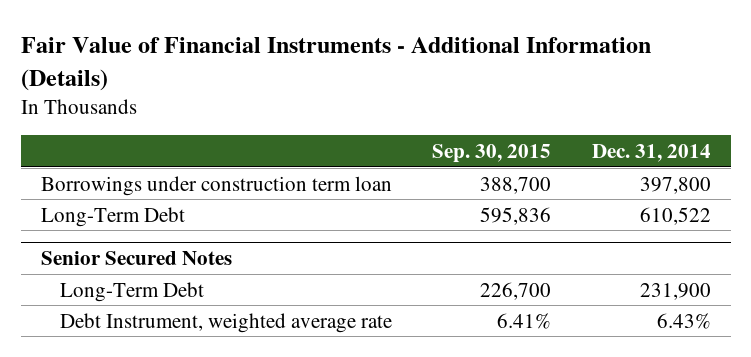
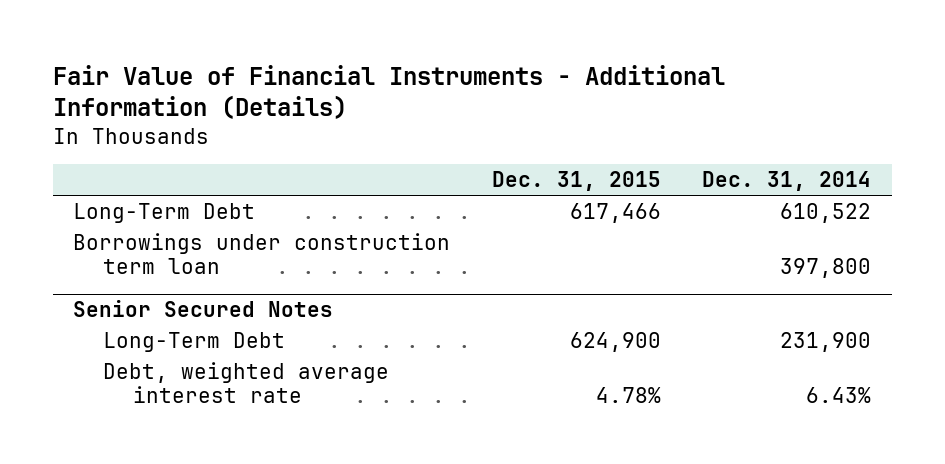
- | Sep. 30, 2015 | Dec. 31, 2014
+ | Dec. 31, 2015 | Dec. 31, 2014
moved down: Borrowings under construction term loan | | 397,800
@ Senior Secured Notes
- Debt Instrument, weighted average rate | 6.41% | 6.43%
+ Debt, weighted average interest rate | 4.78% | 6.43%

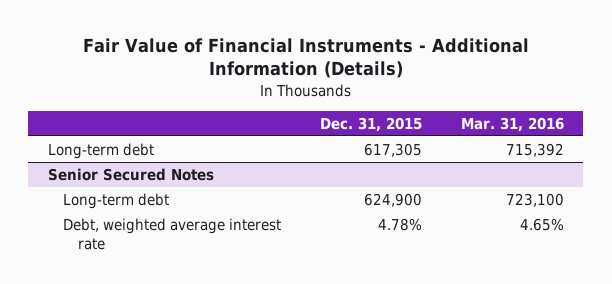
- | Dec. 31, 2015 | Dec. 31, 2014
+ | Dec. 31, 2015 | Mar. 31, 2016
- Long-Term Debt | 617,466 | 610,522
- Borrowings under construction term loan | | 397,800
+ Long-term debt | 617,305 | 715,392
@ Senior Secured Notes
- Long-Term Debt | 624,900 | 231,900
+ Long-term debt | 624,900 | 723,100

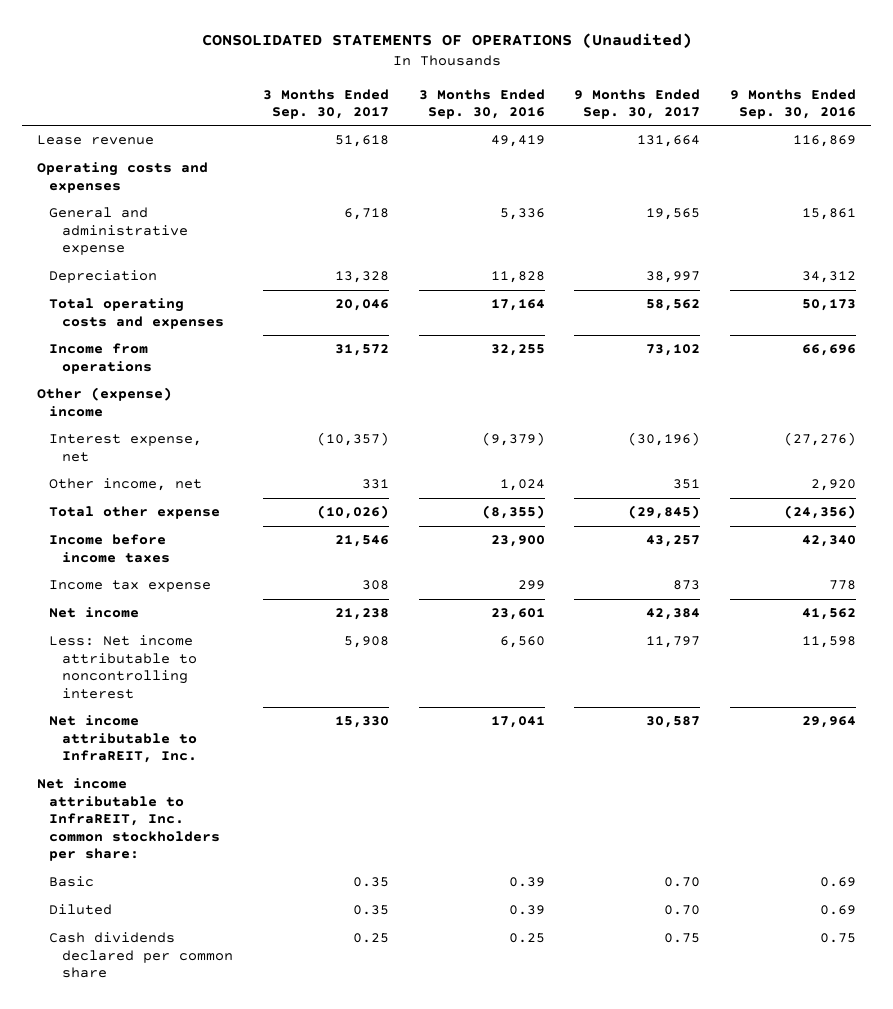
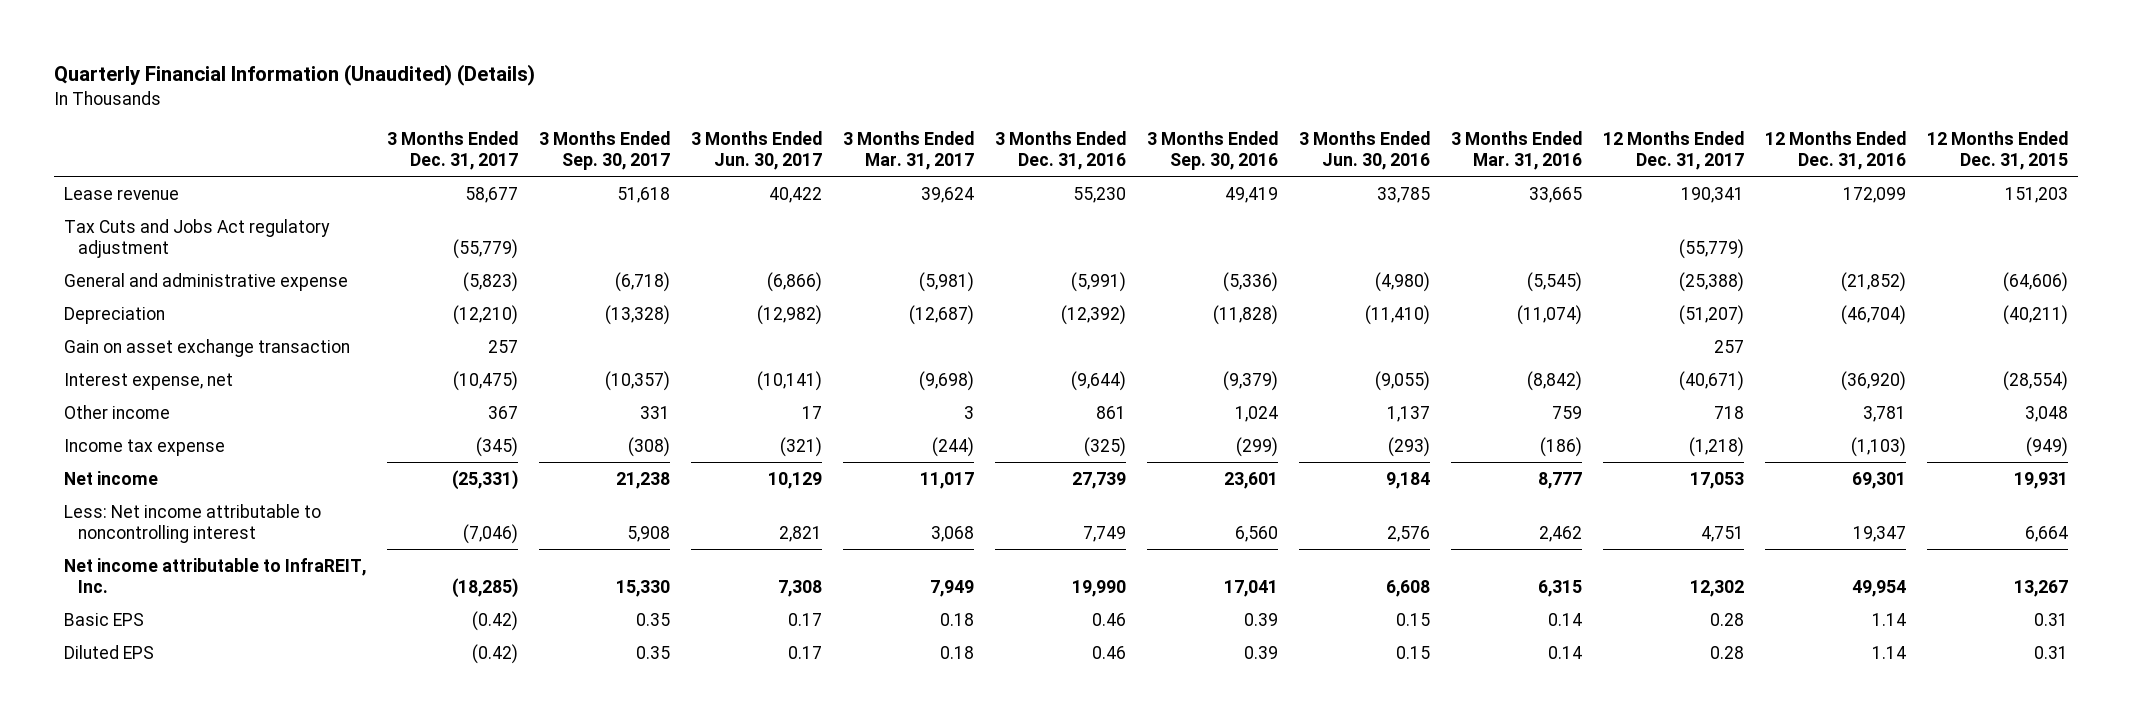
- CONSOLIDATED STATEMENTS OF OPERATIONS (Unaudited)
+ Quarterly Financial Information (Unaudited) (Details)
- | 3 Months Ended Sep. 30, 2017 | 3 Months Ended Sep. 30, 2016 | 9 Months Ended Sep. 30, 2017 | 9 Months Ended Sep. 30, 2016
+ | 3 Months Ended Dec. 31, 2017 | 3 Months Ended Sep. 30, 2017 | 3 Months Ended Jun. 30, 2017 | 3 Months Ended Mar. 31, 2017 | 3 Months Ended Dec. 31, 2016 | 3 Months Ended Sep. 30, 2016 | 3 Months Ended Jun. 30, 2016 | 3 Months Ended Mar. 31, 2016 | 12 Months Ended Dec. 31, 2017 | 12 Months Ended Dec. 31, 2016 | 12 Months Ended Dec. 31, 2015
- Operating costs and expenses
- General and administrative expense | 6,718 | 5,336 | 19,565 | 15,861
- Depreciation | 13,328 | 11,828 | 38,997 | 34,312
- Total operating costs and expenses | 20,046 | 17,164 | 58,562 | 50,173
- Income from operations | 31,572 | 32,255 | 73,102 | 66,696
- Other (expense) income
+ Tax Cuts and Jobs Act regulatory adjustment | (55,779) | | | | | | | | (55,779) | |
+ General and administrative expense | (5,823) | (6,718) | (6,866) | (5,981) | (5,991) | (5,336) | (4,980) | (5,545) | (25,388) | (21,852) | (64,606)
+ Depreciation | (12,210) | (13,328) | (12,982) | (12,687) | (12,392) | (11,828) | (11,410) | (11,074) | (51,207) | (46,704) | (40,211)
+ Gain on asset exchange transaction | 257 | | | | | | | | 257 | |
- Other income, net | 331 | 1,024 | 351 | 2,920
- Total other expense | (10,026) | (8,355) | (29,845) | (24,356)
- Income before income taxes | 21,546 | 23,900 | 43,257 | 42,340
- Income tax expense | 308 | 299 | 873 | 778
+ Other income | 367 | 331 | 17 | 3 | 861 | 1,024 | 1,137 | 759 | 718 | 3,781 | 3,048
+ Income tax expense | (345) | (308) | (321) | (244) | (325) | (299) | (293) | (186) | (1,218) | (1,103) | (949)
- Net income attributable to InfraREIT, Inc. common stockholders per share:
- Basic | 0.35 | 0.39 | 0.70 | 0.69
- Diluted | 0.35 | 0.39 | 0.70 | 0.69
- Cash dividends declared per common share | 0.25 | 0.25 | 0.75 | 0.75
+ Basic EPS | (0.42) | 0.35 | 0.17 | 0.18 | 0.46 | 0.39 | 0.15 | 0.14 | 0.28 | 1.14 | 0.31
+ Diluted EPS | (0.42) | 0.35 | 0.17 | 0.18 | 0.46 | 0.39 | 0.15 | 0.14 | 0.28 | 1.14 | 0.31

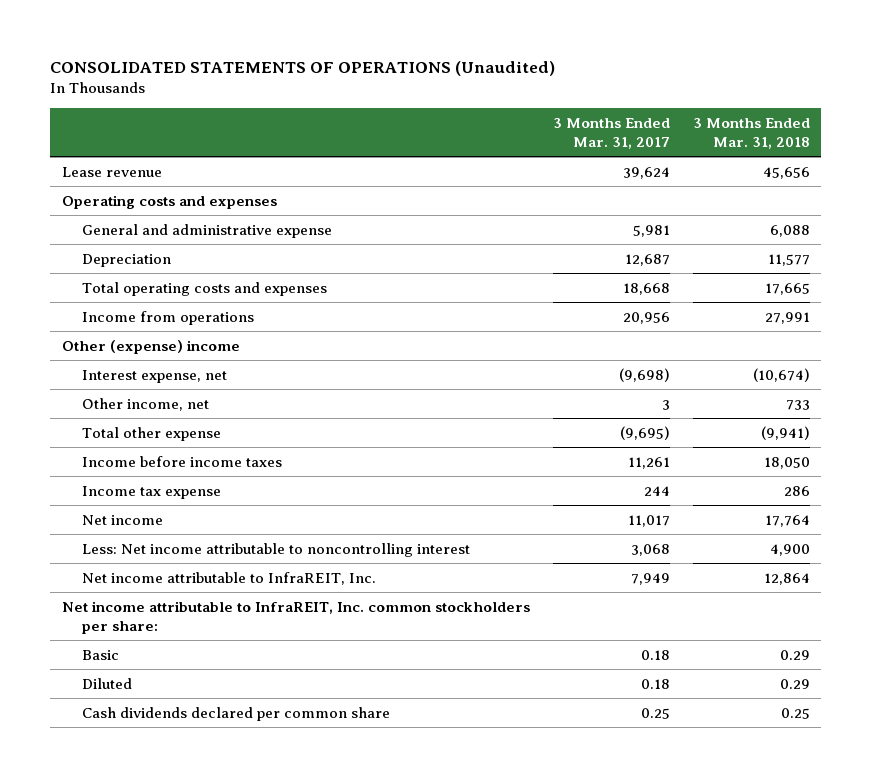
- Quarterly Financial Information (Unaudited) (Details)
+ CONSOLIDATED STATEMENTS OF OPERATIONS (Unaudited)
- | 3 Months Ended Dec. 31, 2017 | 3 Months Ended Sep. 30, 2017 | 3 Months Ended Jun. 30, 2017 | 3 Months Ended Mar. 31, 2017 | 3 Months Ended Dec. 31, 2016 | 3 Months Ended Sep. 30, 2016 | 3 Months Ended Jun. 30, 2016 | 3 Months Ended Mar. 31, 2016 | 12 Months Ended Dec. 31, 2017 | 12 Months Ended Dec. 31, 2016 | 12 Months Ended Dec. 31, 2015
+ | 3 Months Ended Mar. 31, 2017 | 3 Months Ended Mar. 31, 2018
- Tax Cuts and Jobs Act regulatory adjustment | (55,779) | | | | | | | | (55,779) | |
- General and administrative expense | (5,823) | (6,718) | (6,866) | (5,981) | (5,991) | (5,336) | (4,980) | (5,545) | (25,388) | (21,852) | (64,606)
- Depreciation | (12,210) | (13,328) | (12,982) | (12,687) | (12,392) | (11,828) | (11,410) | (11,074) | (51,207) | (46,704) | (40,211)
- Gain on asset exchange transaction | 257 | | | | | | | | 257 | |
+ Operating costs and expenses
+ General and administrative expense | 5,981 | 6,088
+ Depreciation | 12,687 | 11,577
+ Total operating costs and expenses | 18,668 | 17,665
+ Income from operations | 20,956 | 27,991
+ Other (expense) income
- Other income | 367 | 331 | 17 | 3 | 861 | 1,024 | 1,137 | 759 | 718 | 3,781 | 3,048
- Income tax expense | (345) | (308) | (321) | (244) | (325) | (299) | (293) | (186) | (1,218) | (1,103) | (949)
+ Other income, net | 3 | 733
+ Total other expense | (9,695) | (9,941)
+ Income before income taxes | 11,261 | 18,050
+ Income tax expense | 244 | 286
- Basic EPS | (0.42) | 0.35 | 0.17 | 0.18 | 0.46 | 0.39 | 0.15 | 0.14 | 0.28 | 1.14 | 0.31
- Diluted EPS | (0.42) | 0.35 | 0.17 | 0.18 | 0.46 | 0.39 | 0.15 | 0.14 | 0.28 | 1.14 | 0.31
+ Net income attributable to InfraREIT, Inc. common stockholders per share:
+ Basic | 0.18 | 0.29
+ Diluted | 0.18 | 0.29
+ Cash dividends declared per common share | 0.25 | 0.25

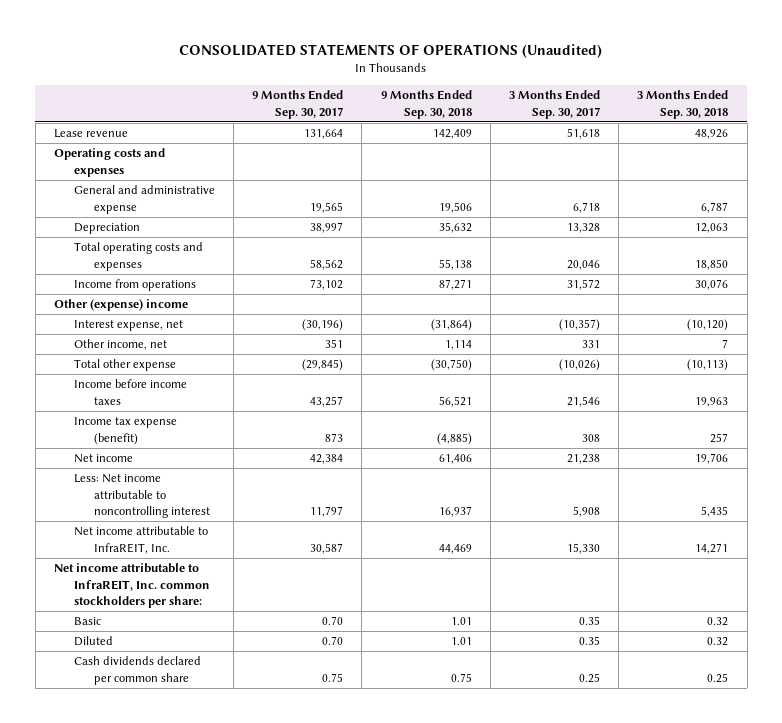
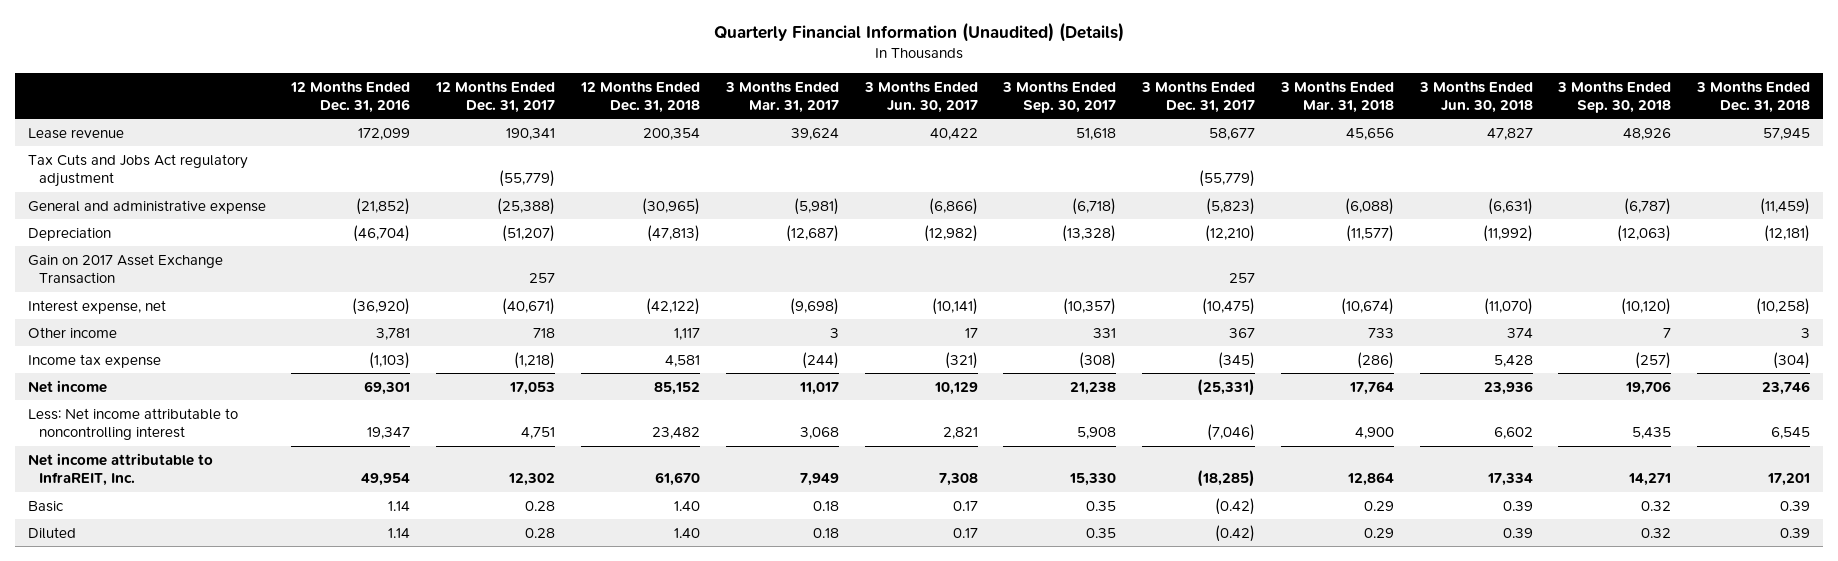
- CONSOLIDATED STATEMENTS OF OPERATIONS (Unaudited)
+ Quarterly Financial Information (Unaudited) (Details)
- | 9 Months Ended Sep. 30, 2017 | 9 Months Ended Sep. 30, 2018 | 3 Months Ended Sep. 30, 2017 | 3 Months Ended Sep. 30, 2018
+ | 12 Months Ended Dec. 31, 2016 | 12 Months Ended Dec. 31, 2017 | 12 Months Ended Dec. 31, 2018 | 3 Months Ended Mar. 31, 2017 | 3 Months Ended Jun. 30, 2017 | 3 Months Ended Sep. 30, 2017 | 3 Months Ended Dec. 31, 2017 | 3 Months Ended Mar. 31, 2018 | 3 Months Ended Jun. 30, 2018 | 3 Months Ended Sep. 30, 2018 | 3 Months Ended Dec. 31, 2018
- Operating costs and expenses
- General and administrative expense | 19,565 | 19,506 | 6,718 | 6,787
- Depreciation | 38,997 | 35,632 | 13,328 | 12,063
- Total operating costs and expenses | 58,562 | 55,138 | 20,046 | 18,850
- Income from operations | 73,102 | 87,271 | 31,572 | 30,076
- Other (expense) income
+ Tax Cuts and Jobs Act regulatory adjustment | | (55,779) | | | | | (55,779) | | | |
+ General and administrative expense | (21,852) | (25,388) | (30,965) | (5,981) | (6,866) | (6,718) | (5,823) | (6,088) | (6,631) | (6,787) | (11,459)
+ Depreciation | (46,704) | (51,207) | (47,813) | (12,687) | (12,982) | (13,328) | (12,210) | (11,577) | (11,992) | (12,063) | (12,181)
+ Gain on 2017 Asset Exchange Transaction | | 257 | | | | | 257 | | | |
- Other income, net | 351 | 1,114 | 331 | 7
- Total other expense | (29,845) | (30,750) | (10,026) | (10,113)
- Income before income taxes | 43,257 | 56,521 | 21,546 | 19,963
- Income tax expense (benefit) | 873 | (4,885) | 308 | 257
+ Other income | 3,781 | 718 | 1,117 | 3 | 17 | 331 | 367 | 733 | 374 | 7 | 3
+ Income tax expense | (1,103) | (1,218) | 4,581 | (244) | (321) | (308) | (345) | (286) | 5,428 | (257) | (304)
- Net income attributable to InfraREIT, Inc. common stockholders per share:
- Cash dividends declared per common share | 0.75 | 0.75 | 0.25 | 0.25

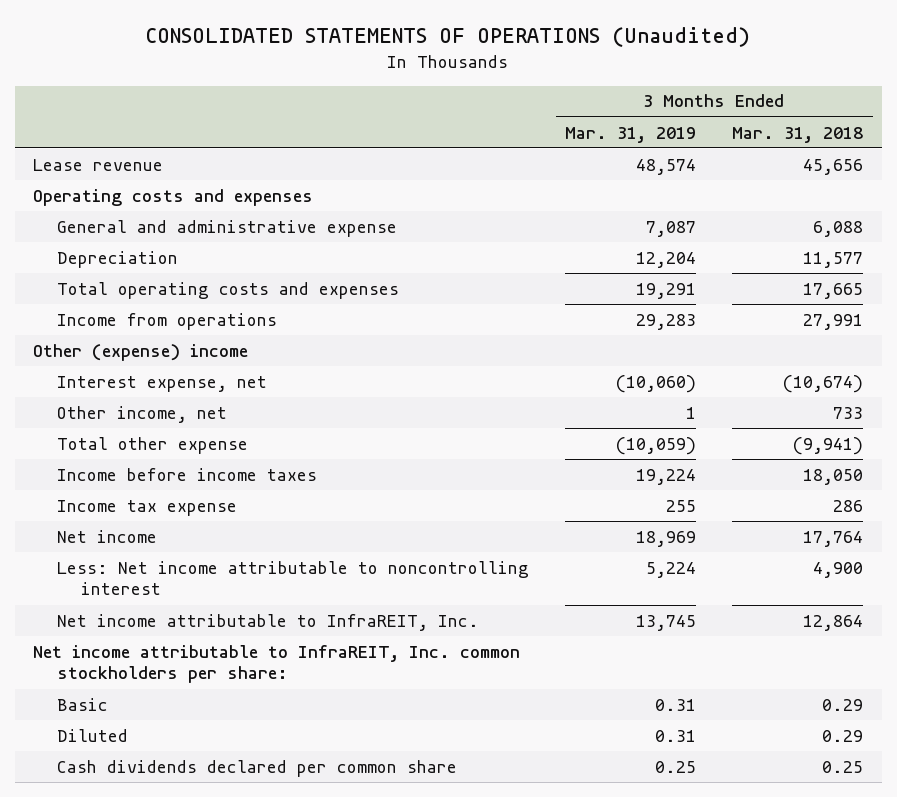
- Quarterly Financial Information (Unaudited) (Details)
+ CONSOLIDATED STATEMENTS OF OPERATIONS (Unaudited)
- | 12 Months Ended Dec. 31, 2016 | 12 Months Ended Dec. 31, 2017 | 12 Months Ended Dec. 31, 2018 | 3 Months Ended Mar. 31, 2017 | 3 Months Ended Jun. 30, 2017 | 3 Months Ended Sep. 30, 2017 | 3 Months Ended Dec. 31, 2017 | 3 Months Ended Mar. 31, 2018 | 3 Months Ended Jun. 30, 2018 | 3 Months Ended Sep. 30, 2018 | 3 Months Ended Dec. 31, 2018
+ | 3 Months Ended Mar. 31, 2019 | 3 Months Ended Mar. 31, 2018
- Tax Cuts and Jobs Act regulatory adjustment | | (55,779) | | | | | (55,779) | | | |
- General and administrative expense | (21,852) | (25,388) | (30,965) | (5,981) | (6,866) | (6,718) | (5,823) | (6,088) | (6,631) | (6,787) | (11,459)
- Depreciation | (46,704) | (51,207) | (47,813) | (12,687) | (12,982) | (13,328) | (12,210) | (11,577) | (11,992) | (12,063) | (12,181)
- Gain on 2017 Asset Exchange Transaction | | 257 | | | | | 257 | | | |
+ Operating costs and expenses
+ General and administrative expense | 7,087 | 6,088
+ Depreciation | 12,204 | 11,577
+ Total operating costs and expenses | 19,291 | 17,665
+ Income from operations | 29,283 | 27,991
+ Other (expense) income
- Other income | 3,781 | 718 | 1,117 | 3 | 17 | 331 | 367 | 733 | 374 | 7 | 3
- Income tax expense | (1,103) | (1,218) | 4,581 | (244) | (321) | (308) | (345) | (286) | 5,428 | (257) | (304)
+ Other income, net | 1 | 733
+ Total other expense | (10,059) | (9,941)
+ Income before income taxes | 19,224 | 18,050
+ Income tax expense | 255 | 286
+ Net income attributable to InfraREIT, Inc. common stockholders per share:
+ Cash dividends declared per common share | 0.25 | 0.25

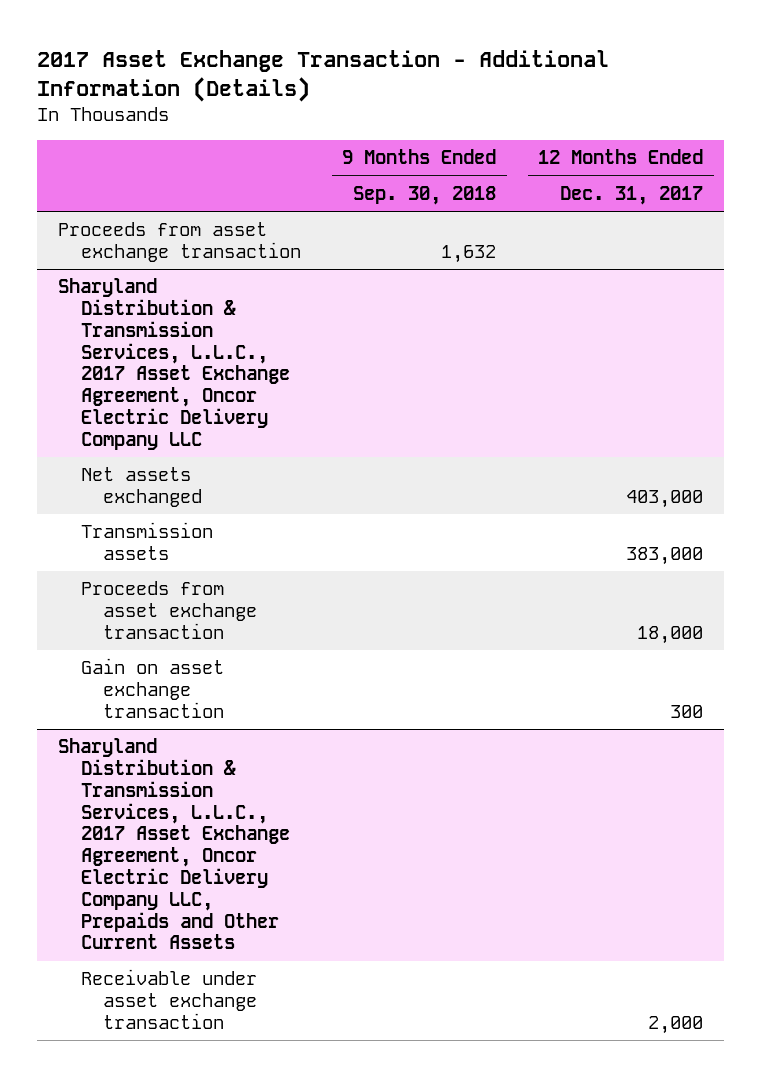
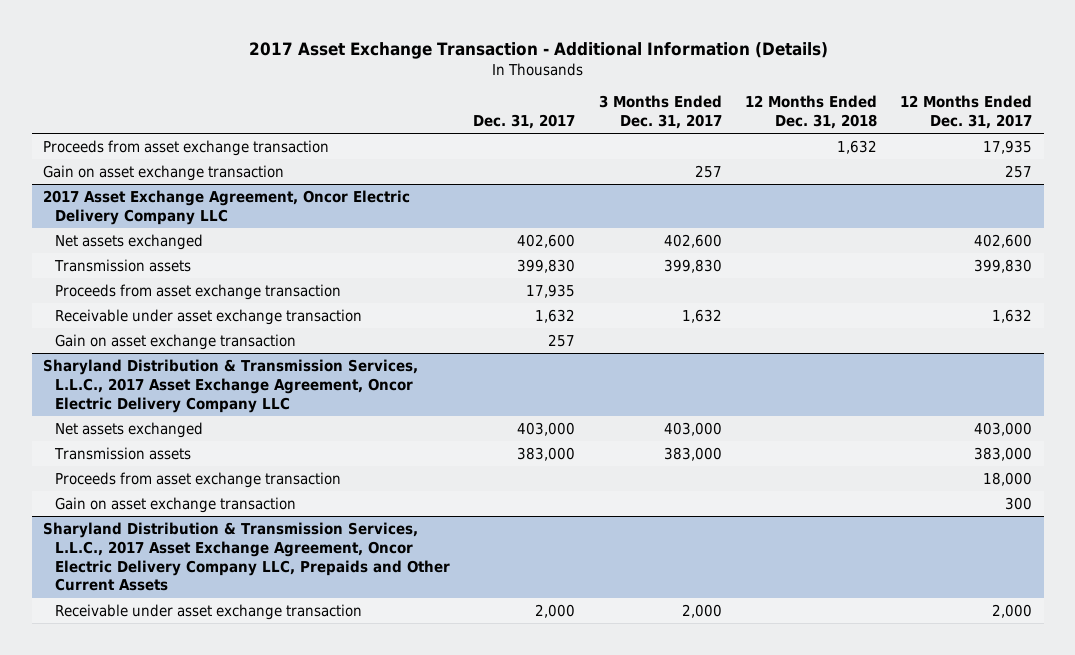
- | 9 Months Ended Sep. 30, 2018 | 12 Months Ended Dec. 31, 2017
+ | Dec. 31, 2017 | 3 Months Ended Dec. 31, 2017 | 12 Months Ended Dec. 31, 2018 | 12 Months Ended Dec. 31, 2017
+ Proceeds from asset exchange transaction | | | 1,632 | 17,935
+ Gain on asset exchange transaction | | 257 | | 257
+ 2017 Asset Exchange Agreement, Oncor Electric Delivery Company LLC
+ Net assets exchanged | 402,600 | 402,600 | | 402,600
+ Transmission assets | 399,830 | 399,830 | | 399,830
+ Receivable under asset exchange transaction | 1,632 | 1,632 | | 1,632
+ Gain on asset exchange transaction | 257 | | |

